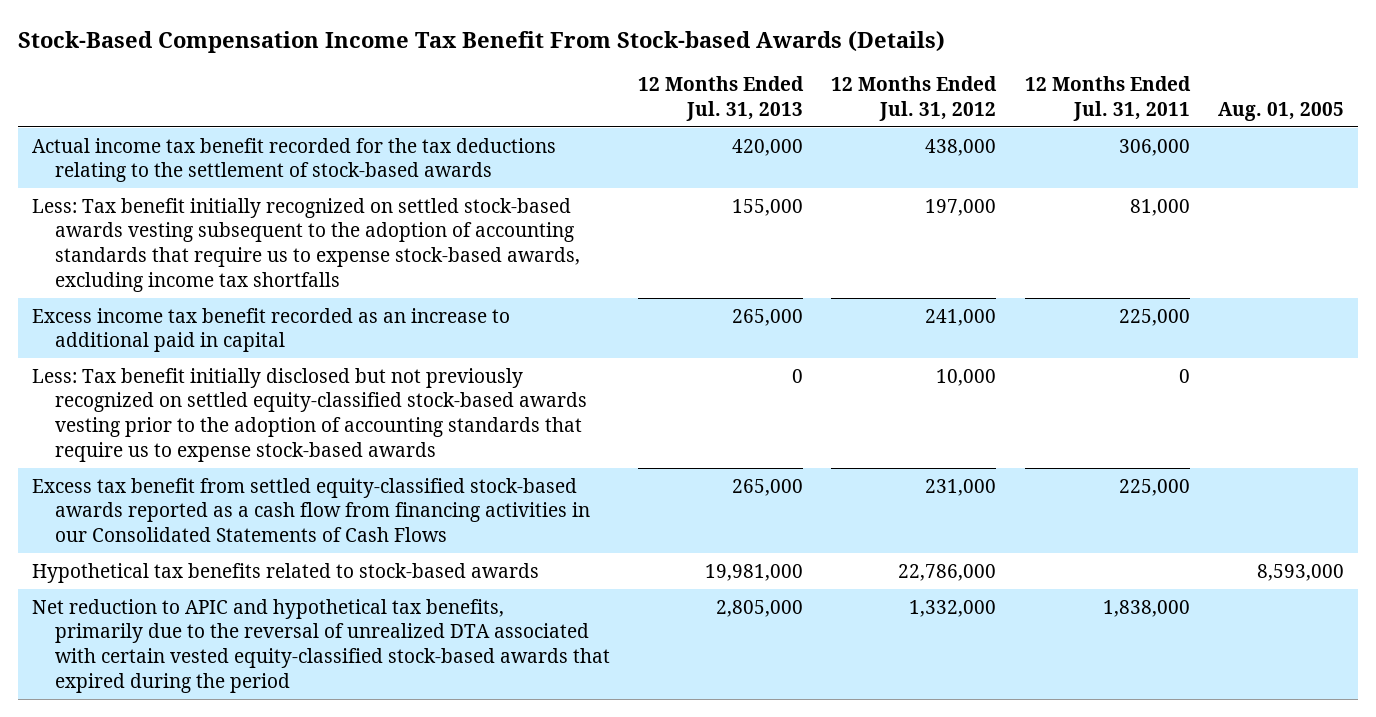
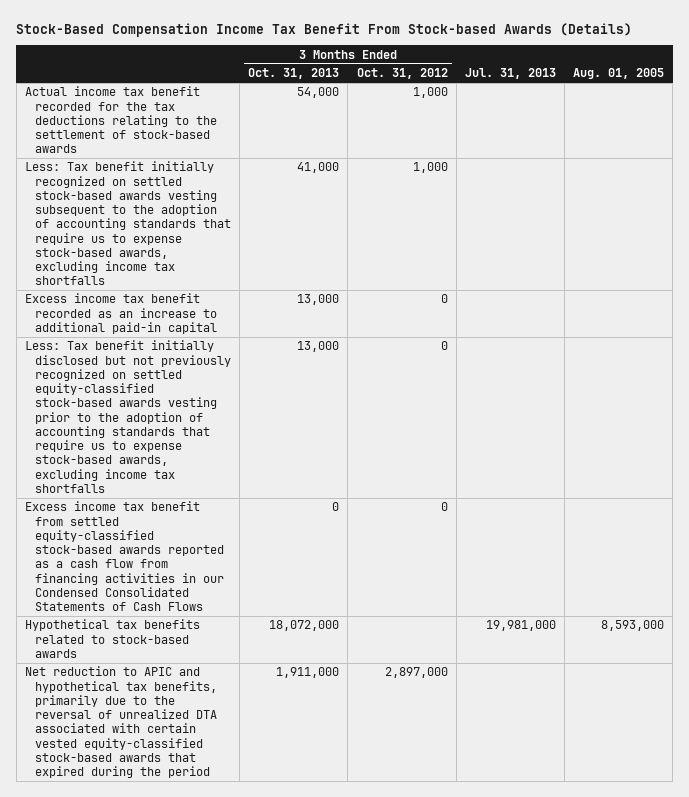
- | 12 Months Ended Jul. 31, 2013 | 12 Months Ended Jul. 31, 2012 | 12 Months Ended Jul. 31, 2011 | Aug. 01, 2005
+ | 3 Months Ended Oct. 31, 2013 | 3 Months Ended Oct. 31, 2012 | Jul. 31, 2013 | Aug. 01, 2005
- Excess income tax benefit recorded as an increase to additional paid in capital | 265,000 | 241,000 | 225,000 |
- Less: Tax benefit initially disclosed but not previously recognized on settled equity-classified stock-based awards vesting prior to the adoption of accounting standards that require us to expense stock-based awards | 0 | 10,000 | 0 |
- Excess tax benefit from settled equity-classified stock-based awards reported as a cash flow from financing activities in our Consolidated Statements of Cash Flows | 265,000 | 231,000 | 225,000 |
+ Excess income tax benefit recorded as an increase to additional paid-in capital | 13,000 | 0 | |
+ Less: Tax benefit initially disclosed but not previously recognized on settled equity-classified stock-based awards vesting prior to the adoption of accounting standards that require us to expense stock-based awards, excluding income tax shortfalls | 13,000 | 0 | |
+ Excess income tax benefit from settled equity-classified stock-based awards reported as a cash flow from financing activities in our Condensed Consolidated Statements of Cash Flows | 0 | 0 | |

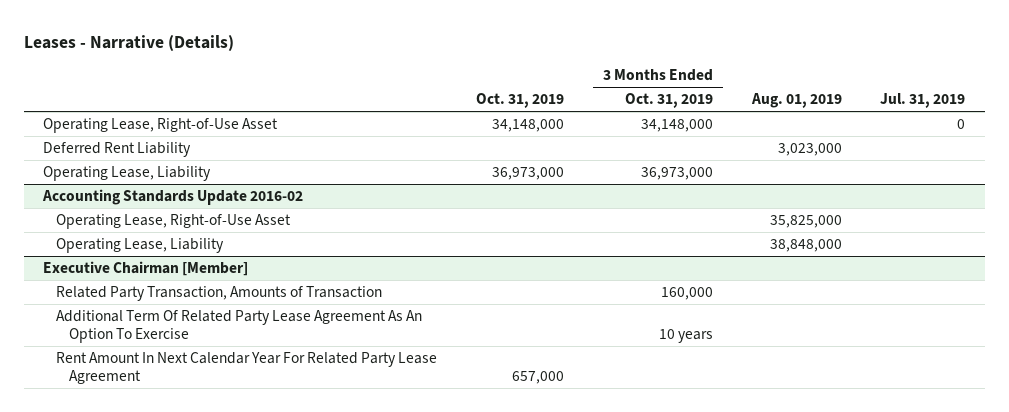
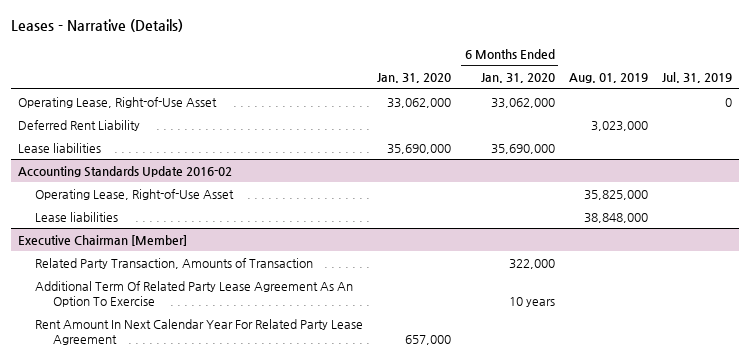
- | Oct. 31, 2019 | 3 Months Ended Oct. 31, 2019 | Aug. 01, 2019 | Jul. 31, 2019
+ | Jan. 31, 2020 | 6 Months Ended Jan. 31, 2020 | Aug. 01, 2019 | Jul. 31, 2019
- Operating Lease, Liability | 36,973,000 | 36,973,000 | |
+ Lease liabilities | 35,690,000 | 35,690,000 | |
@ Accounting Standards Update 2016-02
- Operating Lease, Liability | | | 38,848,000 |
+ Lease liabilities | | | 38,848,000 |

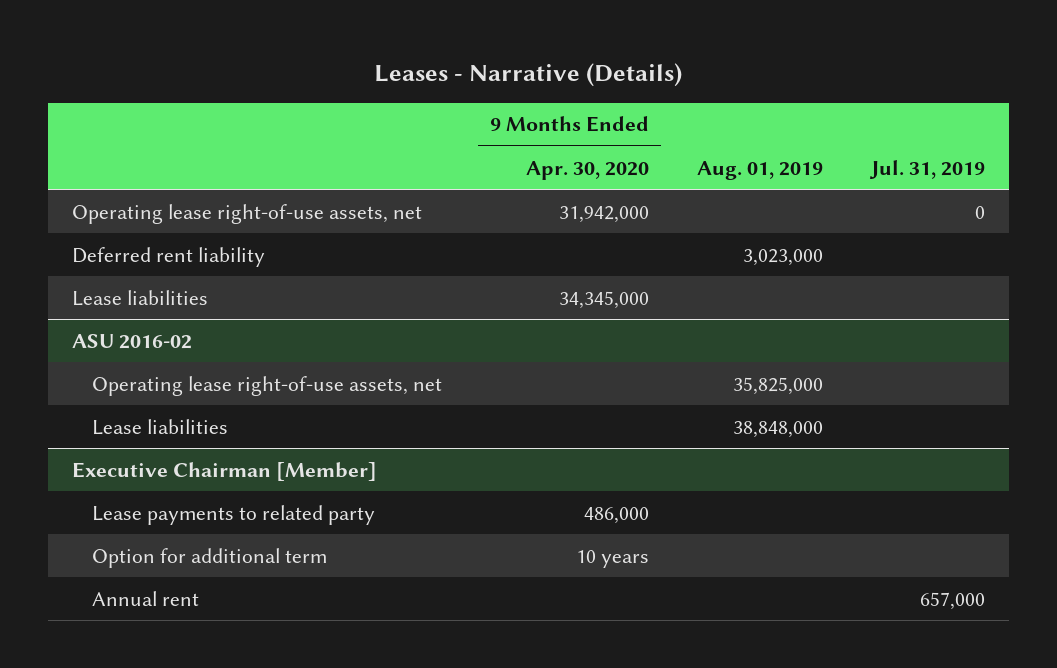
- | Jan. 31, 2020 | 6 Months Ended Jan. 31, 2020 | Aug. 01, 2019 | Jul. 31, 2019
+ | 9 Months Ended Apr. 30, 2020 | Aug. 01, 2019 | Jul. 31, 2019
- Operating Lease, Right-of-Use Asset | 33,062,000 | 33,062,000 | | 0
- Deferred Rent Liability | | | 3,023,000 |
+ Operating lease right-of-use assets, net | 31,942,000 | | 0
+ Deferred rent liability | | 3,023,000 |
- Accounting Standards Update 2016-02
- Operating Lease, Right-of-Use Asset | | | 35,825,000 |
+ ASU 2016-02
+ Operating lease right-of-use assets, net | | 35,825,000 |
@ Executive Chairman [Member]
- Related Party Transaction, Amounts of Transaction | | 322,000 | |
- Additional Term Of Related Party Lease Agreement As An Option To Exercise | | 10 years | |
- Rent Amount In Next Calendar Year For Related Party Lease Agreement | 657,000 | | |
+ Lease payments to related party | 486,000 | |
+ Option for additional term | 10 years | |
+ Annual rent | | | 657,000

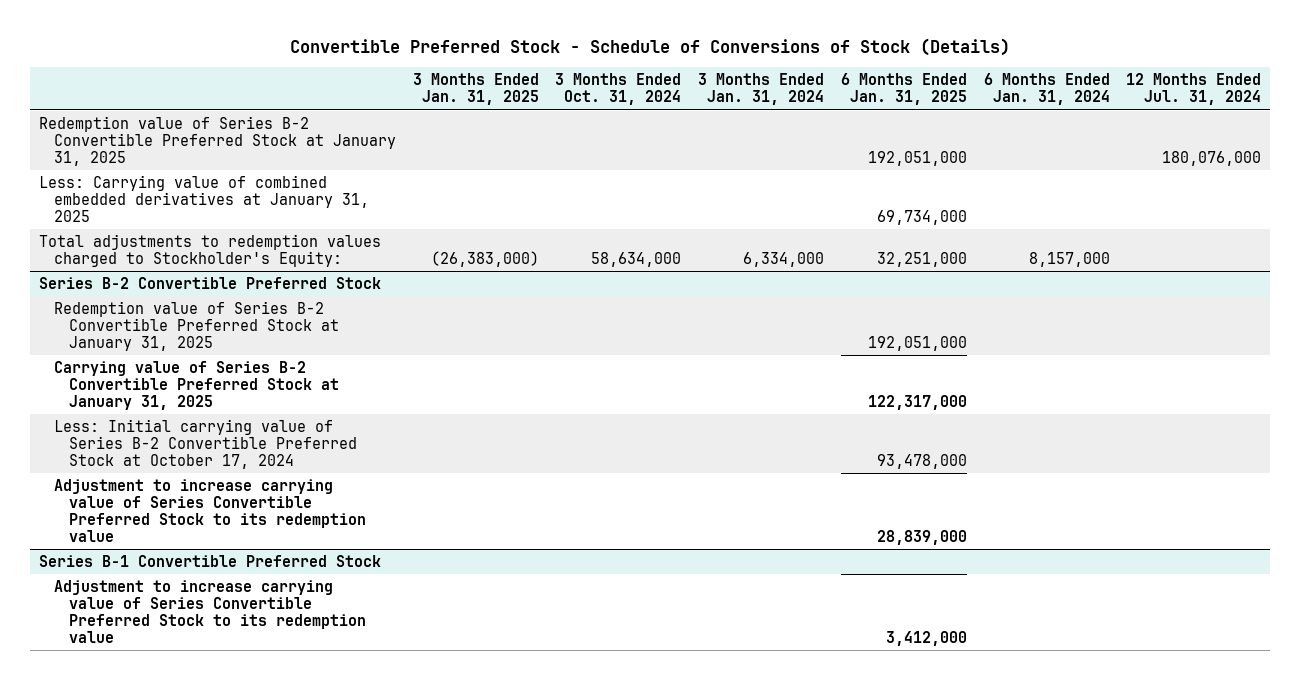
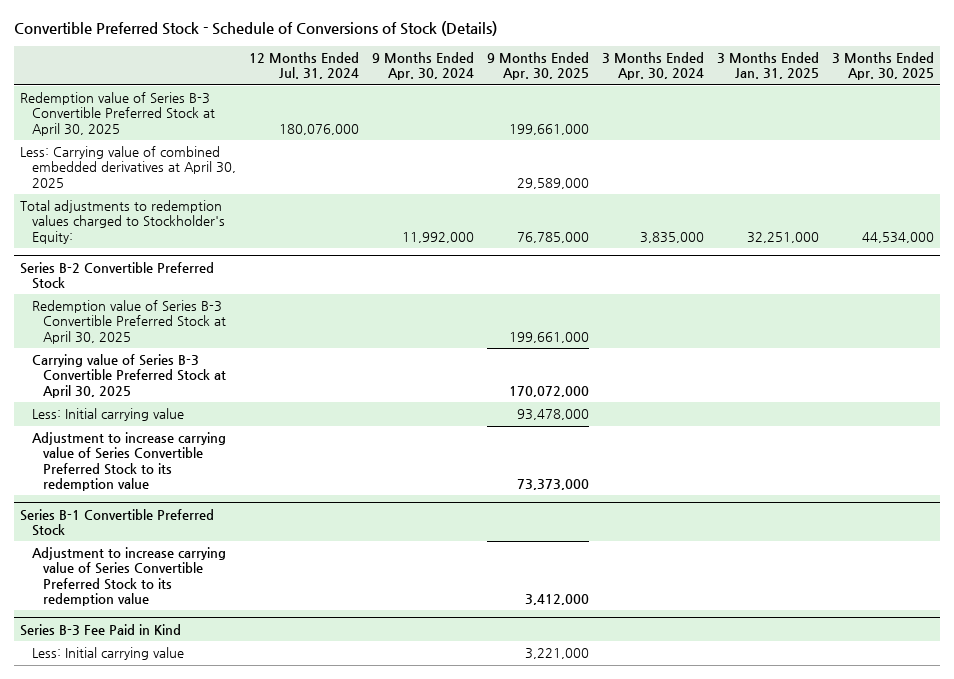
- | 3 Months Ended Jan. 31, 2025 | 3 Months Ended Oct. 31, 2024 | 3 Months Ended Jan. 31, 2024 | 6 Months Ended Jan. 31, 2025 | 6 Months Ended Jan. 31, 2024 | 12 Months Ended Jul. 31, 2024
+ | 12 Months Ended Jul. 31, 2024 | 9 Months Ended Apr. 30, 2024 | 9 Months Ended Apr. 30, 2025 | 3 Months Ended Apr. 30, 2024 | 3 Months Ended Jan. 31, 2025 | 3 Months Ended Apr. 30, 2025
- Redemption value of Series B-2 Convertible Preferred Stock at January 31, 2025 | | | | 192,051,000 | | 180,076,000
- Less: Carrying value of combined embedded derivatives at January 31, 2025 | | | | 69,734,000 | |
- Total adjustments to redemption values charged to Stockholder's Equity: | (26,383,000) | 58,634,000 | 6,334,000 | 32,251,000 | 8,157,000 |
+ Redemption value of Series B-3 Convertible Preferred Stock at April 30, 2025 | 180,076,000 | | 199,661,000 | | |
+ Less: Carrying value of combined embedded derivatives at April 30, 2025 | | | 29,589,000 | | |
+ Total adjustments to redemption values charged to Stockholder's Equity: | | 11,992,000 | 76,785,000 | 3,835,000 | 32,251,000 | 44,534,000
@ Series B-2 Convertible Preferred Stock
- Redemption value of Series B-2 Convertible Preferred Stock at January 31, 2025 | | | | 192,051,000 | |
- Carrying value of Series B-2 Convertible Preferred Stock at January 31, 2025 | | | | 122,317,000 | |
- Less: Initial carrying value of Series B-2 Convertible Preferred Stock at October 17, 2024 | | | | 93,478,000 | |
+ Redemption value of Series B-3 Convertible Preferred Stock at April 30, 2025 | | | 199,661,000 | | |
+ Carrying value of Series B-3 Convertible Preferred Stock at April 30, 2025 | | | 170,072,000 | | |
+ Less: Initial carrying value | | | 93,478,000 | | |
+ Series B-3 Fee Paid in Kind
+ Less: Initial carrying value | | | 3,221,000 | | |

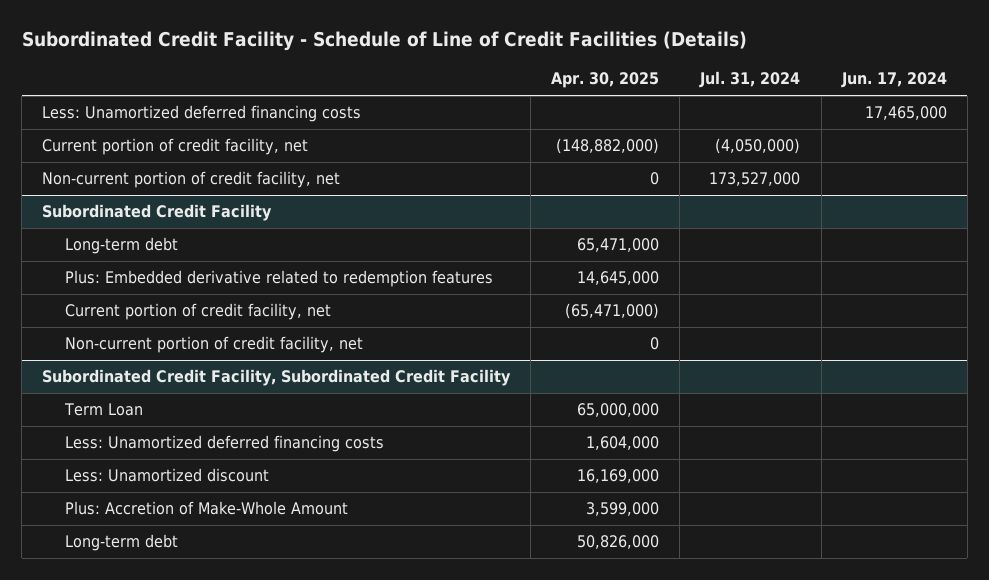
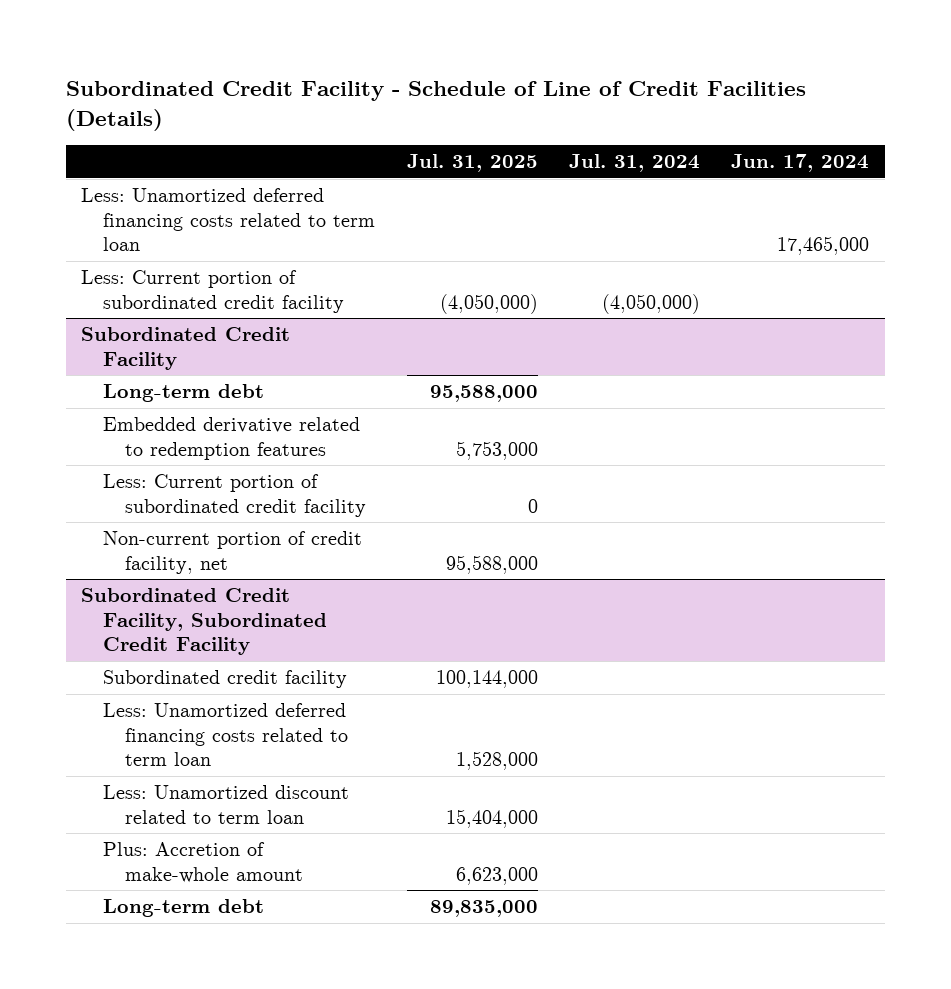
- | Apr. 30, 2025 | Jul. 31, 2024 | Jun. 17, 2024
+ | Jul. 31, 2025 | Jul. 31, 2024 | Jun. 17, 2024
- Less: Unamortized deferred financing costs | | | 17,465,000
- Current portion of credit facility, net | (148,882,000) | (4,050,000) |
- Non-current portion of credit facility, net | 0 | 173,527,000 |
+ Less: Unamortized deferred financing costs related to term loan | | | 17,465,000
+ Less: Current portion of subordinated credit facility | (4,050,000) | (4,050,000) |
@ Subordinated Credit Facility
- Plus: Embedded derivative related to redemption features | 14,645,000 | |
- Current portion of credit facility, net | (65,471,000) | |
+ Embedded derivative related to redemption features | 5,753,000 | |
+ Less: Current portion of subordinated credit facility | 0 | |
@ Subordinated Credit Facility, Subordinated Credit Facility
- Term Loan | 65,000,000 | |
- Less: Unamortized deferred financing costs | 1,604,000 | |
- Less: Unamortized discount | 16,169,000 | |
- Plus: Accretion of Make-Whole Amount | 3,599,000 | |
+ Subordinated credit facility | 100,144,000 | |
+ Less: Unamortized deferred financing costs related to term loan | 1,528,000 | |
+ Less: Unamortized discount related to term loan | 15,404,000 | |
+ Plus: Accretion of make-whole amount | 6,623,000 | |

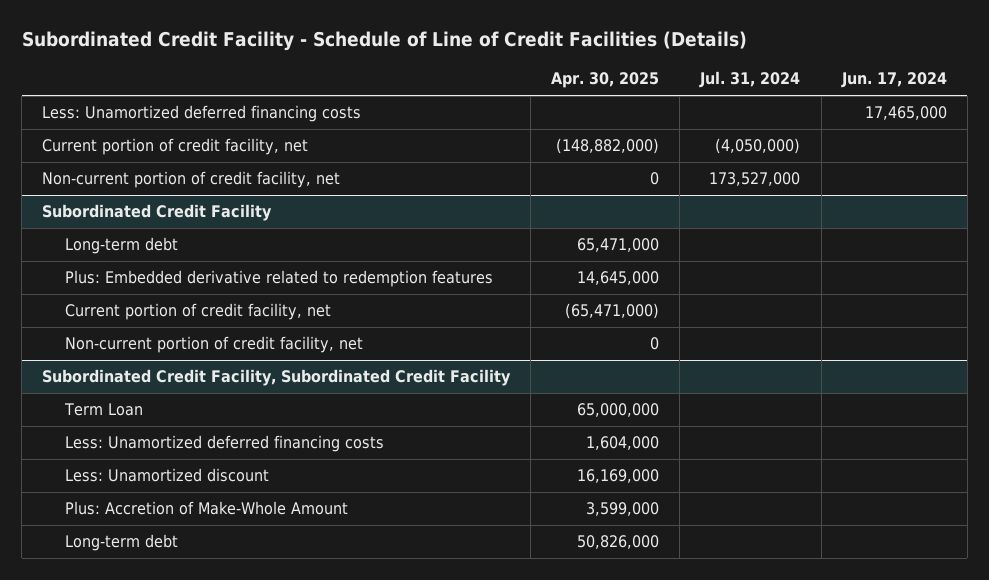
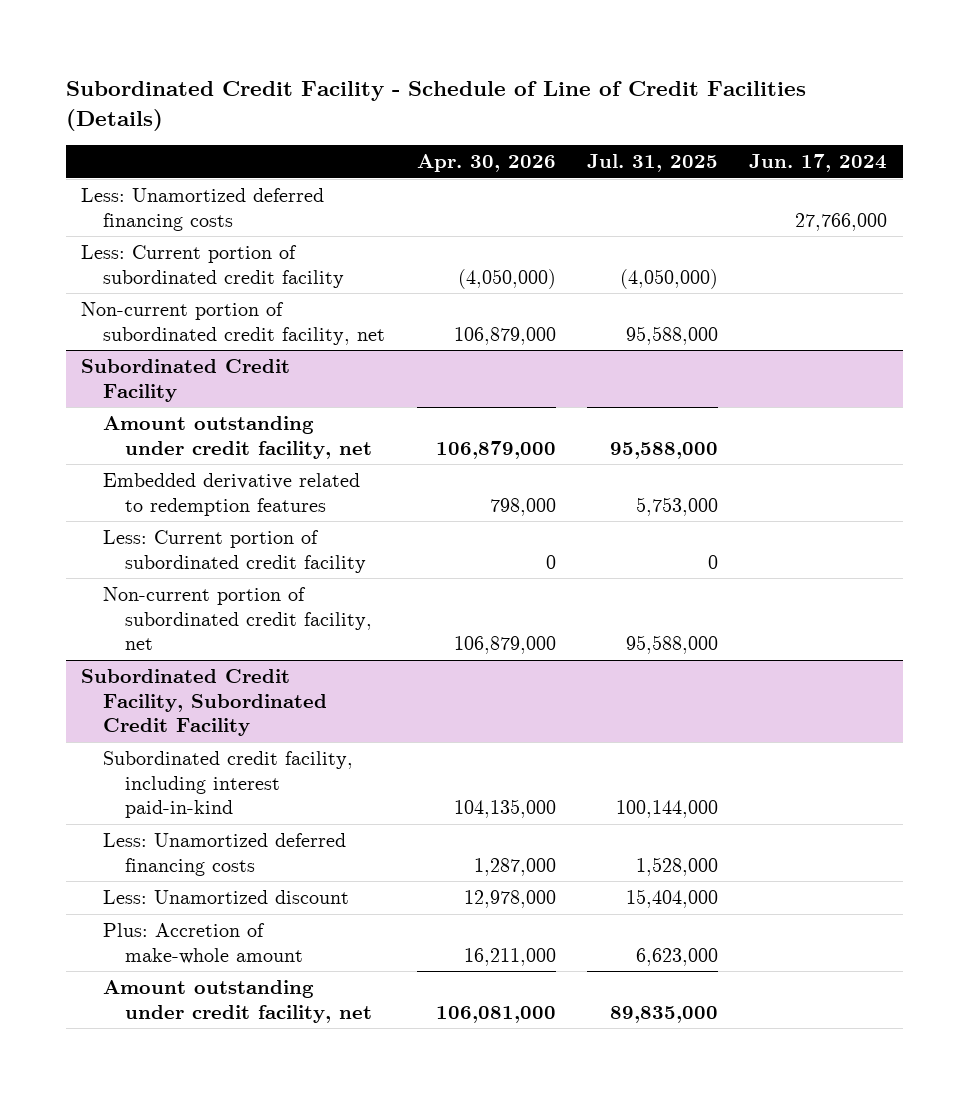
- | Apr. 30, 2025 | Jul. 31, 2024 | Jun. 17, 2024
+ | Apr. 30, 2026 | Jul. 31, 2025 | Jun. 17, 2024
- Less: Unamortized deferred financing costs | | | 17,465,000
- Current portion of credit facility, net | (148,882,000) | (4,050,000) |
- Non-current portion of credit facility, net | 0 | 173,527,000 |
+ Less: Unamortized deferred financing costs | | | 27,766,000
+ Less: Current portion of subordinated credit facility | (4,050,000) | (4,050,000) |
+ Non-current portion of subordinated credit facility, net | 106,879,000 | 95,588,000 |
@ Subordinated Credit Facility
- Long-term debt | 65,471,000 | |
- Plus: Embedded derivative related to redemption features | 14,645,000 | |
- Current portion of credit facility, net | (65,471,000) | |
- Non-current portion of credit facility, net | 0 | |
+ Amount outstanding under credit facility, net | 106,879,000 | 95,588,000 |
+ Embedded derivative related to redemption features | 798,000 | 5,753,000 |
+ Less: Current portion of subordinated credit facility | 0 | 0 |
+ Non-current portion of subordinated credit facility, net | 106,879,000 | 95,588,000 |
@ Subordinated Credit Facility, Subordinated Credit Facility
- Term Loan | 65,000,000 | |
+ Subordinated credit facility, including interest paid-in-kind | 104,135,000 | 100,144,000 |
- Plus: Accretion of Make-Whole Amount | 3,599,000 | |
- Long-term debt | 50,826,000 | |
+ Plus: Accretion of make-whole amount | 16,211,000 | 6,623,000 |
+ Amount outstanding under credit facility, net | 106,081,000 | 89,835,000 |

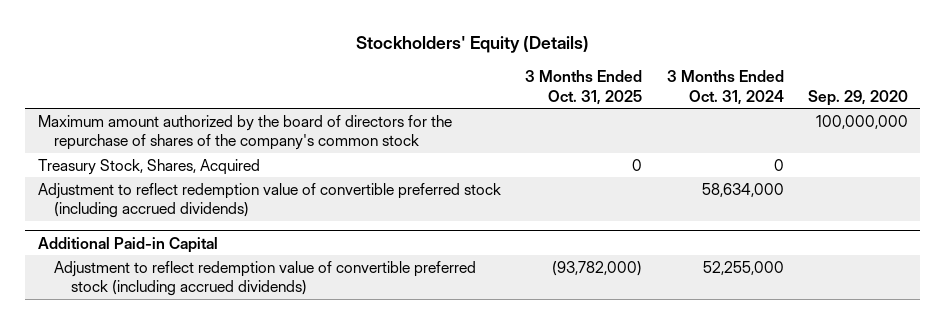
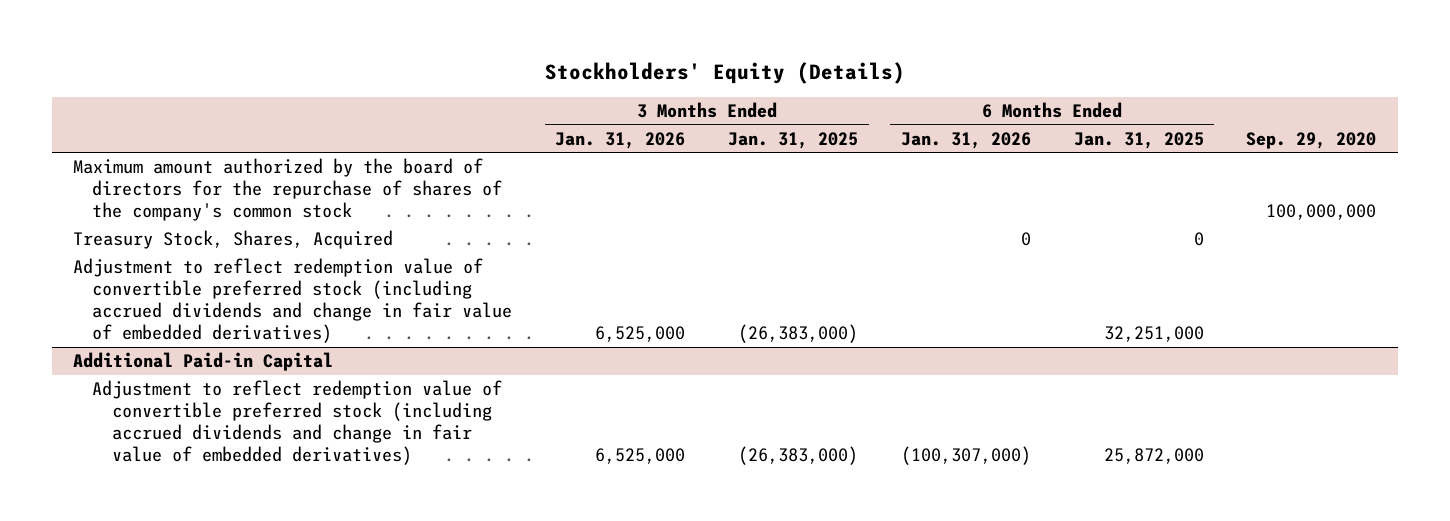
- | 3 Months Ended Oct. 31, 2025 | 3 Months Ended Oct. 31, 2024 | Sep. 29, 2020
+ | 3 Months Ended Jan. 31, 2026 | 3 Months Ended Jan. 31, 2025 | 6 Months Ended Jan. 31, 2026 | 6 Months Ended Jan. 31, 2025 | Sep. 29, 2020
- Adjustment to reflect redemption value of convertible preferred stock (including accrued dividends) | | 58,634,000 |
+ Adjustment to reflect redemption value of convertible preferred stock (including accrued dividends and change in fair value of embedded derivatives) | 6,525,000 | (26,383,000) | | 32,251,000 |
@ Additional Paid-in Capital
- Adjustment to reflect redemption value of convertible preferred stock (including accrued dividends) | (93,782,000) | 52,255,000 |
+ Adjustment to reflect redemption value of convertible preferred stock (including accrued dividends and change in fair value of embedded derivatives) | 6,525,000 | (26,383,000) | (100,307,000) | 25,872,000 |

